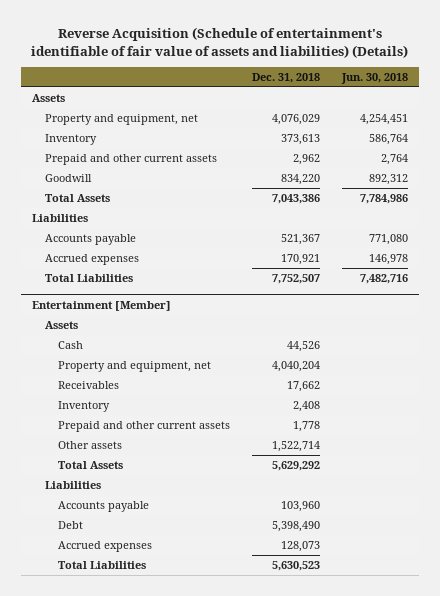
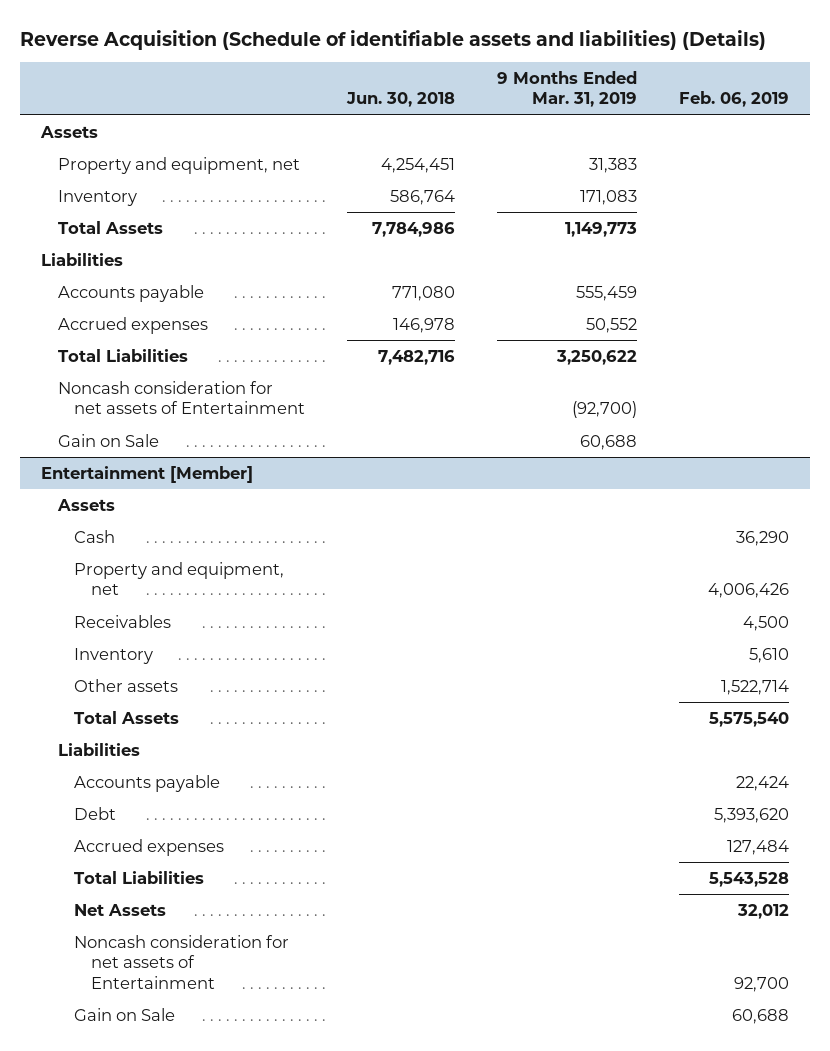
- Reverse Acquisition (Schedule of entertainment's identifiable of fair value of assets and liabilities) (Details)
+ Reverse Acquisition (Schedule of identifiable assets and liabilities) (Details)
- | Dec. 31, 2018 | Jun. 30, 2018
+ | Jun. 30, 2018 | 9 Months Ended Mar. 31, 2019 | Feb. 06, 2019
- Prepaid and other current assets | 2,962 | 2,764
- Goodwill | 834,220 | 892,312
+ Noncash consideration for net assets of Entertainment | | (92,700) |
+ Gain on Sale | | 60,688 |
@ Entertainment [Member]
- Prepaid and other current assets | 1,778 |
+ Net Assets | | | 32,012
+ Noncash consideration for net assets of Entertainment | | | 92,700
+ Gain on Sale | | | 60,688

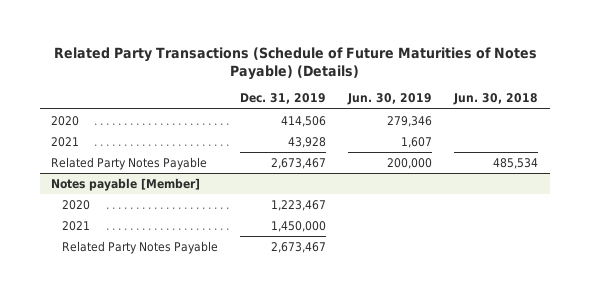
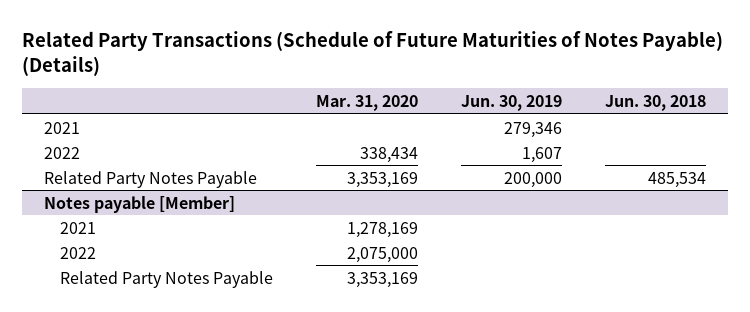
- | Dec. 31, 2019 | Jun. 30, 2019 | Jun. 30, 2018
+ | Mar. 31, 2020 | Jun. 30, 2019 | Jun. 30, 2018
- 2020 | 414,506 | 279,346 |
- 2021 | 43,928 | 1,607 |
+ 2021 | | 279,346 |
+ 2022 | 338,434 | 1,607 |
@ Notes payable [Member]
- 2020 | 1,223,467 | |
+ 2022 | 2,075,000 | |

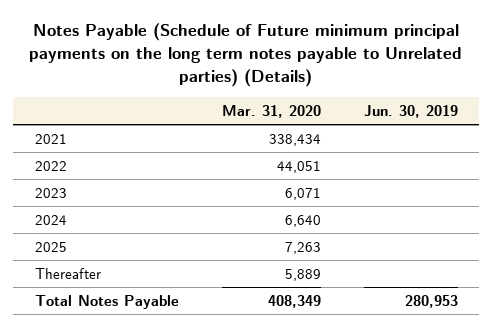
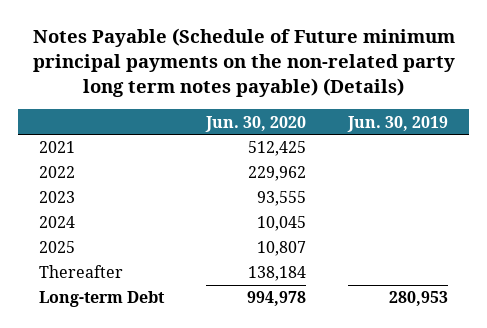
- Notes Payable (Schedule of Future minimum principal payments on the long term notes payable to Unrelated parties) (Details)
+ Notes Payable (Schedule of Future minimum principal payments on the non-related party long term notes payable) (Details)
- | Mar. 31, 2020 | Jun. 30, 2019
+ | Jun. 30, 2020 | Jun. 30, 2019
- Total Notes Payable | 408,349 | 280,953
+ Long-term Debt | 994,978 | 280,953

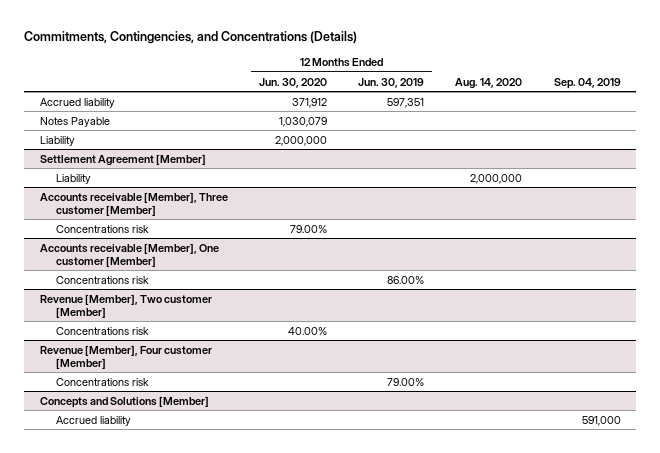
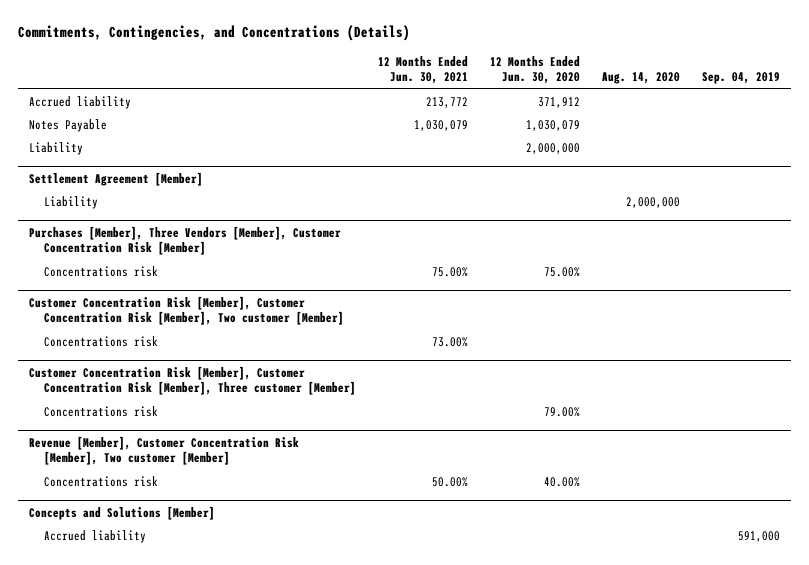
- | 12 Months Ended Jun. 30, 2020 | 12 Months Ended Jun. 30, 2019 | Aug. 14, 2020 | Sep. 04, 2019
+ | 12 Months Ended Jun. 30, 2021 | 12 Months Ended Jun. 30, 2020 | Aug. 14, 2020 | Sep. 04, 2019
- Accounts receivable [Member], Three customer [Member]
+ Purchases [Member], Three Vendors [Member], Customer Concentration Risk [Member]
+ Concentrations risk | 75.00% | 75.00% | |
+ Customer Concentration Risk [Member], Customer Concentration Risk [Member], Two customer [Member]
+ Concentrations risk | 73.00% | | |
+ Customer Concentration Risk [Member], Customer Concentration Risk [Member], Three customer [Member]
- Accounts receivable [Member], One customer [Member]
- Concentrations risk | | 86.00% | |
- Revenue [Member], Two customer [Member]
+ Revenue [Member], Customer Concentration Risk [Member], Two customer [Member]
- Revenue [Member], Four customer [Member]
- Concentrations risk | | 79.00% | |

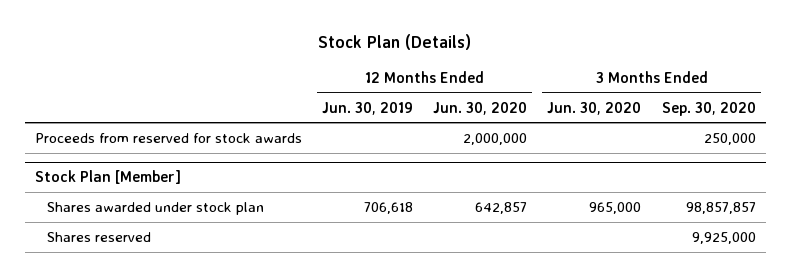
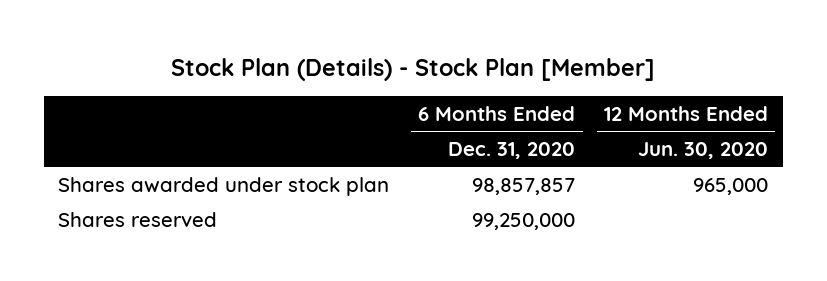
- Stock Plan (Details)
+ Stock Plan (Details) - Stock Plan [Member]
- | 12 Months Ended Jun. 30, 2019 | 12 Months Ended Jun. 30, 2020 | 3 Months Ended Jun. 30, 2020 | 3 Months Ended Sep. 30, 2020
+ | 6 Months Ended Dec. 31, 2020 | 12 Months Ended Jun. 30, 2020
- Proceeds from reserved for stock awards | | 2,000,000 | | 250,000
- Stock Plan [Member]
- Shares awarded under stock plan | 706,618 | 642,857 | 965,000 | 98,857,857
- Shares reserved | | | | 9,925,000
+ Shares awarded under stock plan | 98,857,857 | 965,000
+ Shares reserved | 99,250,000 |

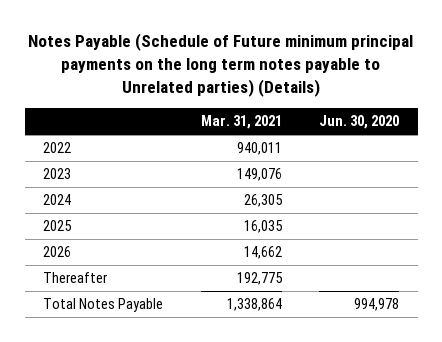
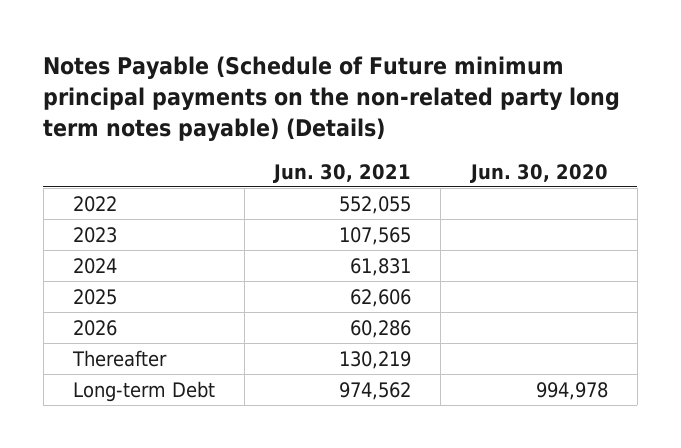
- Notes Payable (Schedule of Future minimum principal payments on the long term notes payable to Unrelated parties) (Details)
+ Notes Payable (Schedule of Future minimum principal payments on the non-related party long term notes payable) (Details)
- | Mar. 31, 2021 | Jun. 30, 2020
+ | Jun. 30, 2021 | Jun. 30, 2020
- Total Notes Payable | 1,338,864 | 994,978
+ Long-term Debt | 974,562 | 994,978

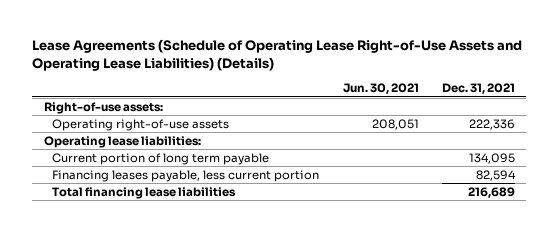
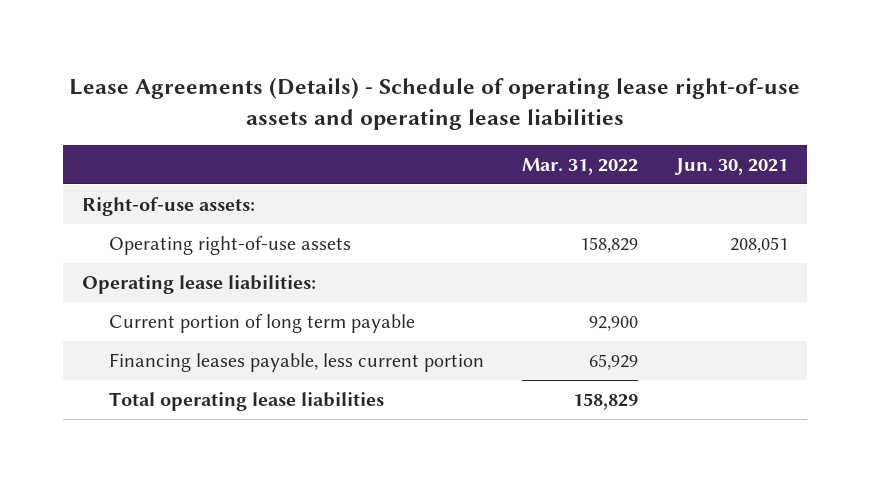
- Lease Agreements (Schedule of Operating Lease Right-of-Use Assets and Operating Lease Liabilities) (Details)
+ Lease Agreements (Details) - Schedule of operating lease right-of-use assets and operating lease liabilities
- | Jun. 30, 2021 | Dec. 31, 2021
+ | Mar. 31, 2022 | Jun. 30, 2021
- Total financing lease liabilities | | 216,689
+ Total operating lease liabilities | 158,829 |

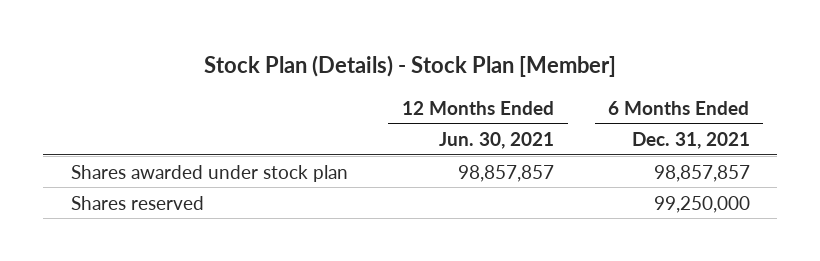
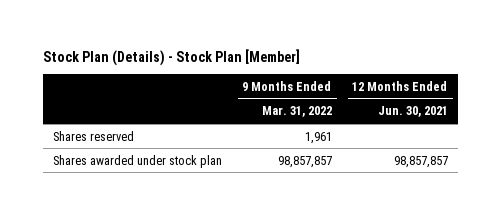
- | 12 Months Ended Jun. 30, 2021 | 6 Months Ended Dec. 31, 2021
+ | 9 Months Ended Mar. 31, 2022 | 12 Months Ended Jun. 30, 2021
moved down: Shares awarded under stock plan | 98,857,857 | 98,857,857

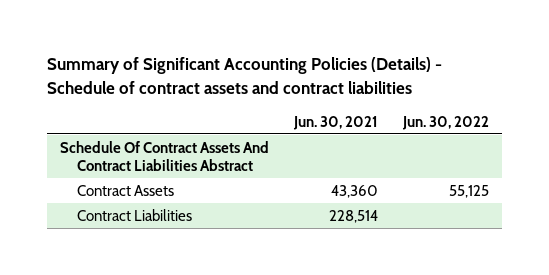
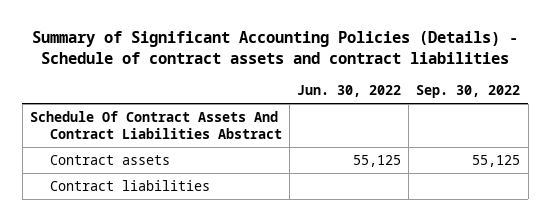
- | Jun. 30, 2021 | Jun. 30, 2022
+ | Jun. 30, 2022 | Sep. 30, 2022
- Contract Assets | 43,360 | 55,125
- Contract Liabilities | 228,514 |
+ Contract assets | 55,125 | 55,125
+ Contract liabilities

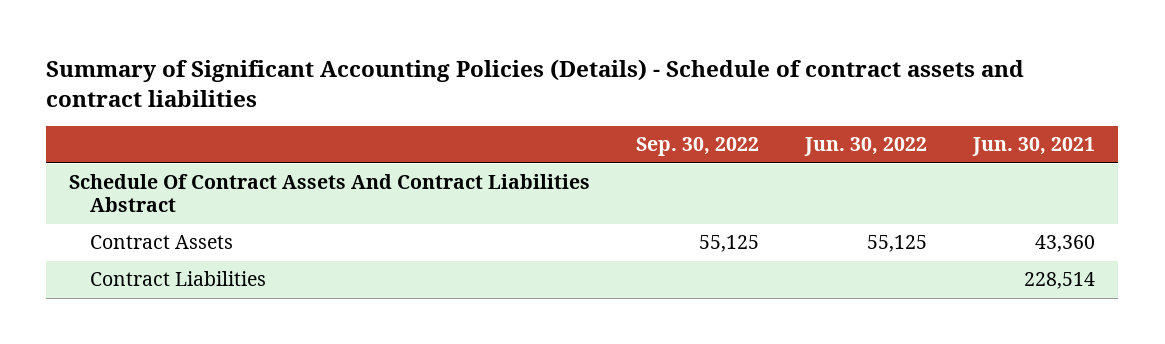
- | Jun. 30, 2022 | Sep. 30, 2022
+ | Sep. 30, 2022 | Jun. 30, 2022 | Jun. 30, 2021
- Contract assets | 55,125 | 55,125
- Contract liabilities
+ Contract Assets | 55,125 | 55,125 | 43,360
+ Contract Liabilities | | | 228,514

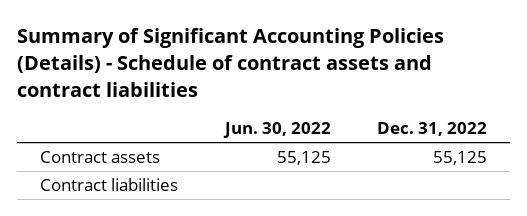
- | Sep. 30, 2022 | Jun. 30, 2022 | Jun. 30, 2021
+ | Jun. 30, 2022 | Dec. 31, 2022
- Schedule Of Contract Assets And Contract Liabilities Abstract
- Contract Assets | 55,125 | 55,125 | 43,360
- Contract Liabilities | | | 228,514
+ Contract assets | 55,125 | 55,125
+ Contract liabilities

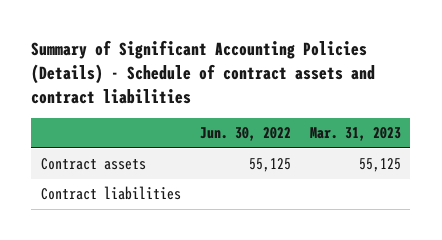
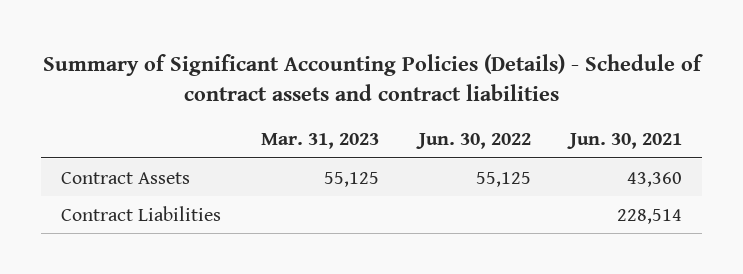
- | Jun. 30, 2022 | Mar. 31, 2023
+ | Mar. 31, 2023 | Jun. 30, 2022 | Jun. 30, 2021
- Contract assets | 55,125 | 55,125
- Contract liabilities
+ Contract Assets | 55,125 | 55,125 | 43,360
+ Contract Liabilities | | | 228,514

